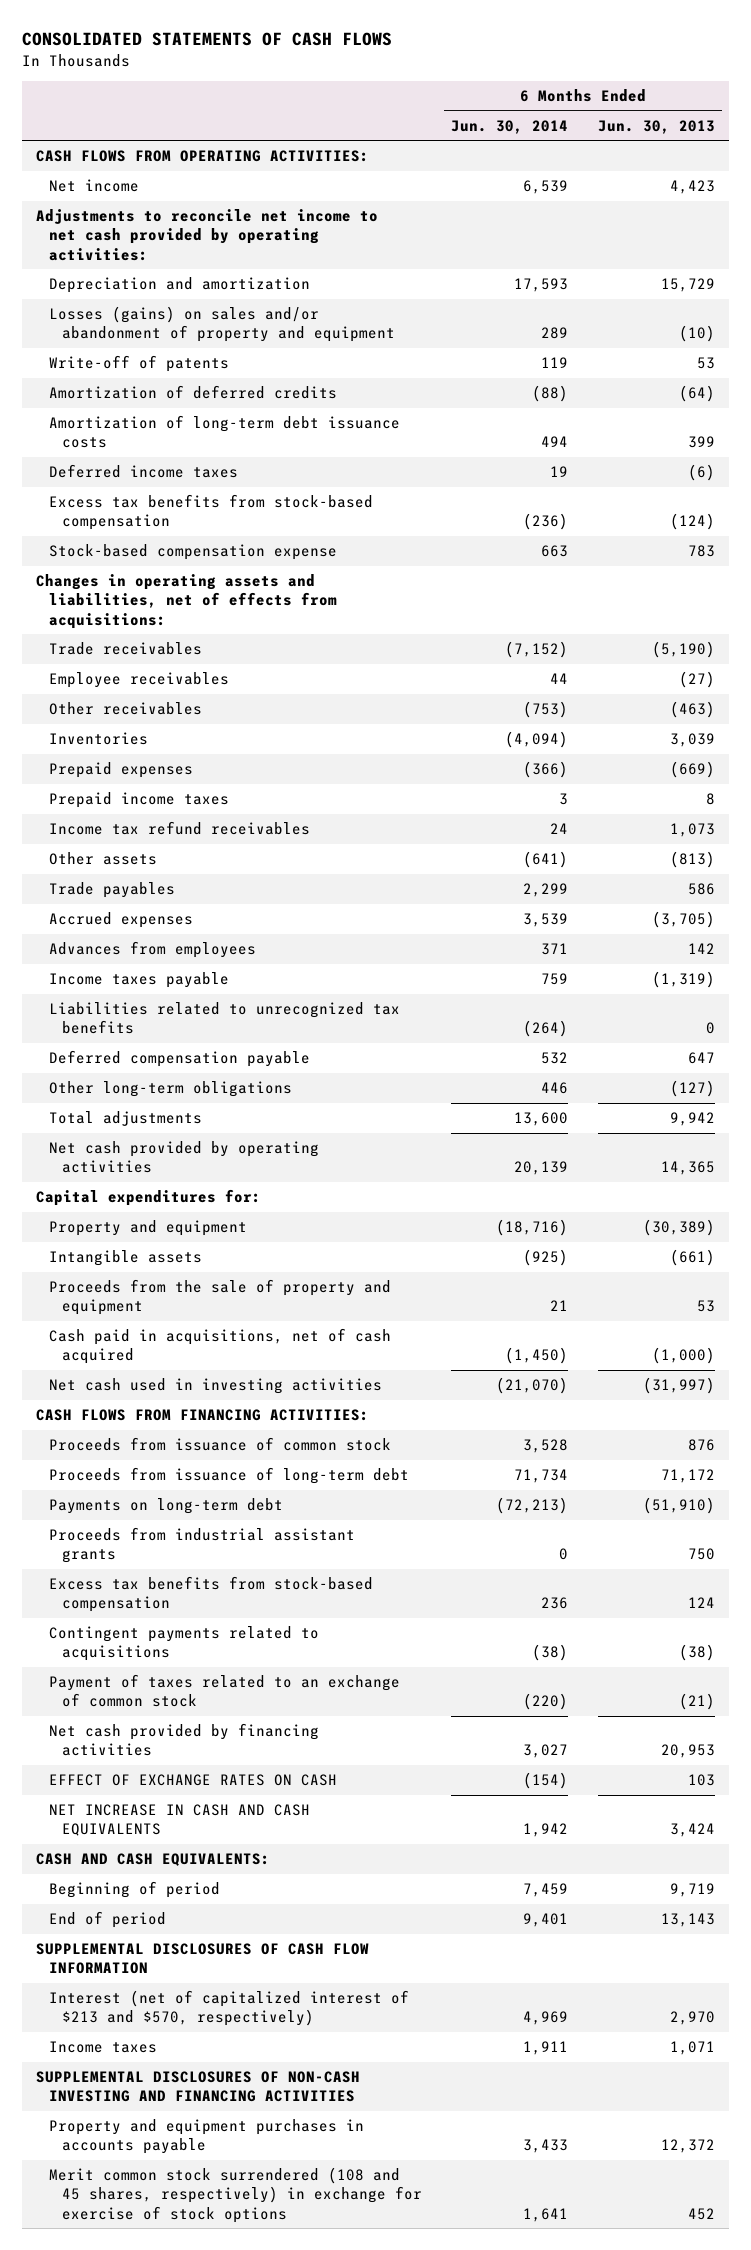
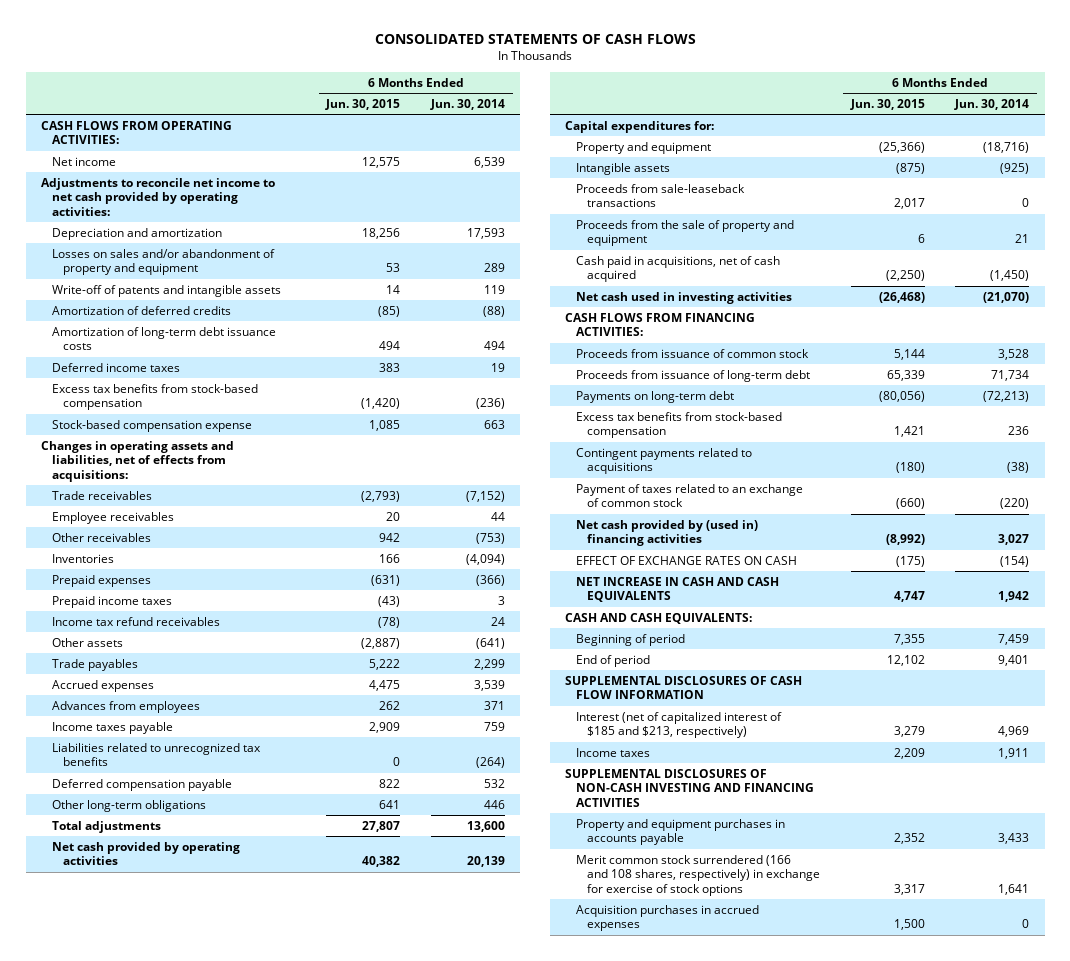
- | 6 Months Ended Jun. 30, 2014 | 6 Months Ended Jun. 30, 2013
+ | 6 Months Ended Jun. 30, 2015 | 6 Months Ended Jun. 30, 2014
- Losses (gains) on sales and/or abandonment of property and equipment | 289 | (10)
- Write-off of patents | 119 | 53
+ Losses on sales and/or abandonment of property and equipment | 53 | 289
+ Write-off of patents and intangible assets | 14 | 119
+ Proceeds from sale-leaseback transactions | 2,017 | 0
- Proceeds from industrial assistant grants | 0 | 750
- Net cash provided by financing activities | 3,027 | 20,953
+ Net cash provided by (used in) financing activities | (8,992) | 3,027
- Interest (net of capitalized interest of $213 and $570, respectively) | 4,969 | 2,970
+ Interest (net of capitalized interest of $185 and $213, respectively) | 3,279 | 4,969
- Merit common stock surrendered (108 and 45 shares, respectively) in exchange for exercise of stock options | 1,641 | 452
+ Merit common stock surrendered (166 and 108 shares, respectively) in exchange for exercise of stock options | 3,317 | 1,641
+ Acquisition purchases in accrued expenses | 1,500 | 0

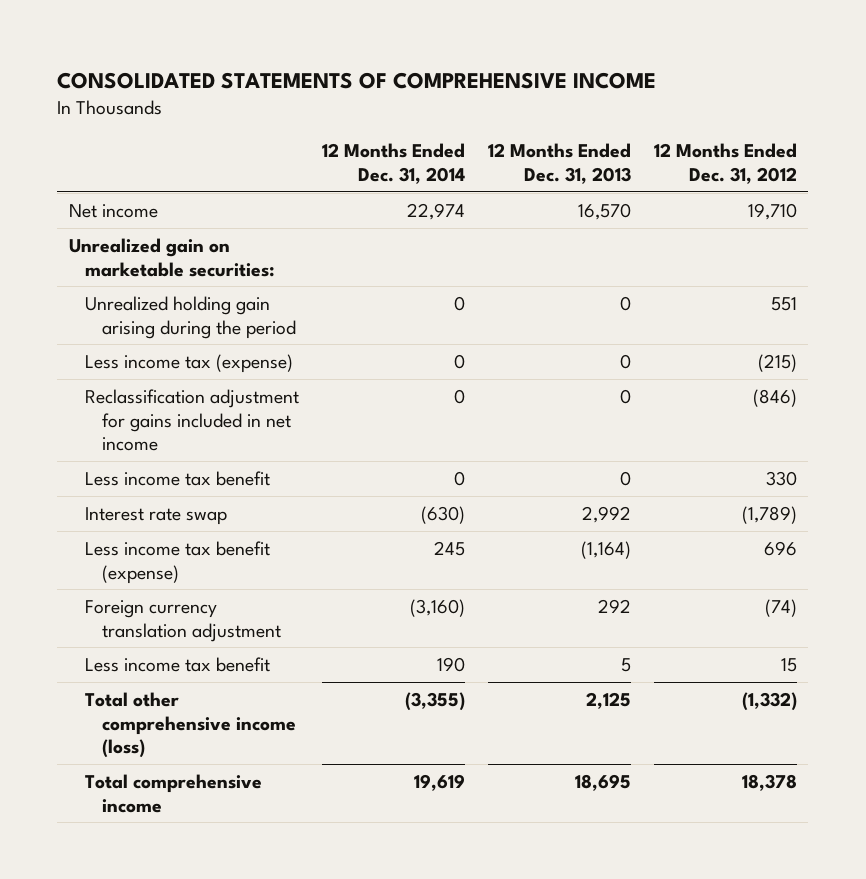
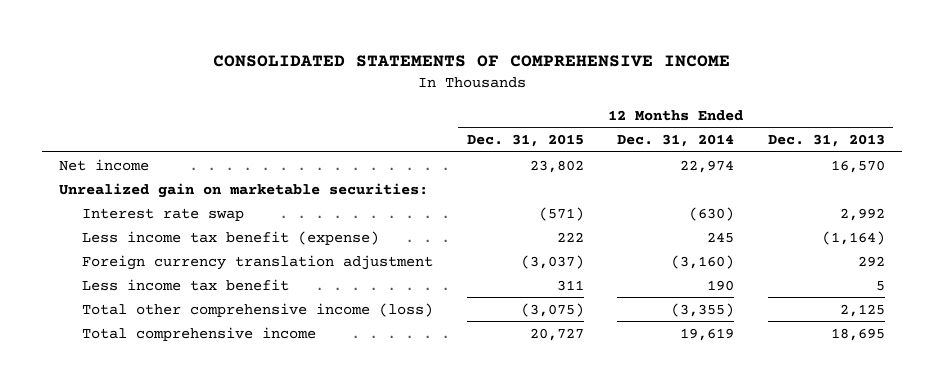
- | 12 Months Ended Dec. 31, 2014 | 12 Months Ended Dec. 31, 2013 | 12 Months Ended Dec. 31, 2012
+ | 12 Months Ended Dec. 31, 2015 | 12 Months Ended Dec. 31, 2014 | 12 Months Ended Dec. 31, 2013
- Unrealized holding gain arising during the period | 0 | 0 | 551
- Less income tax (expense) | 0 | 0 | (215)
- Reclassification adjustment for gains included in net income | 0 | 0 | (846)
- Less income tax benefit | 0 | 0 | 330

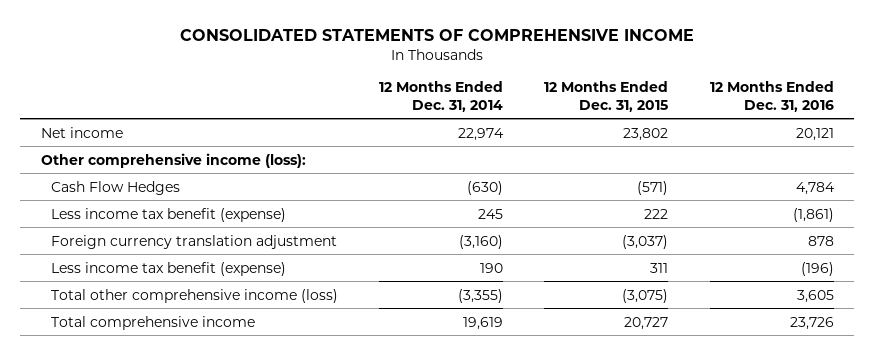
- | 12 Months Ended Dec. 31, 2015 | 12 Months Ended Dec. 31, 2014 | 12 Months Ended Dec. 31, 2013
+ | 12 Months Ended Dec. 31, 2014 | 12 Months Ended Dec. 31, 2015 | 12 Months Ended Dec. 31, 2016
- Unrealized gain on marketable securities:
- Interest rate swap | (571) | (630) | 2,992
+ Other comprehensive income (loss):
+ Cash Flow Hedges | (630) | (571) | 4,784
- Less income tax benefit | 311 | 190 | 5
+ Less income tax benefit (expense) | 190 | 311 | (196)

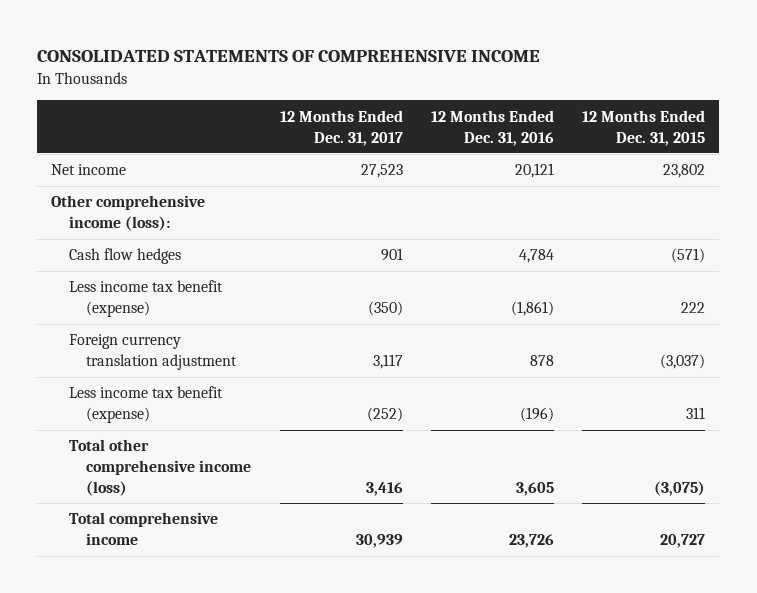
- | 12 Months Ended Dec. 31, 2014 | 12 Months Ended Dec. 31, 2015 | 12 Months Ended Dec. 31, 2016
+ | 12 Months Ended Dec. 31, 2017 | 12 Months Ended Dec. 31, 2016 | 12 Months Ended Dec. 31, 2015
- Cash Flow Hedges | (630) | (571) | 4,784
+ Cash flow hedges | 901 | 4,784 | (571)

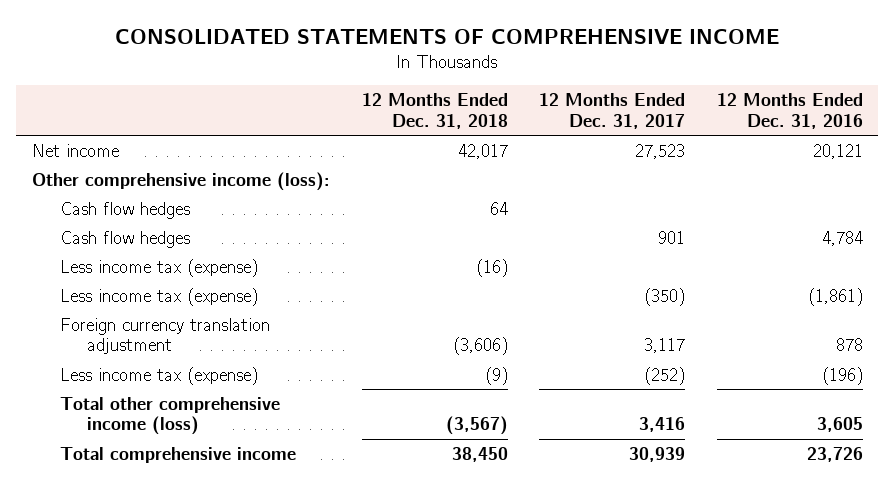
- | 12 Months Ended Dec. 31, 2017 | 12 Months Ended Dec. 31, 2016 | 12 Months Ended Dec. 31, 2015
+ | 12 Months Ended Dec. 31, 2018 | 12 Months Ended Dec. 31, 2017 | 12 Months Ended Dec. 31, 2016
+ Cash flow hedges | 64 | |
- Less income tax benefit (expense) | (350) | (1,861) | 222
+ Less income tax (expense) | (16) | |
+ Less income tax (expense) | | (350) | (1,861)
- Less income tax benefit (expense) | (252) | (196) | 311
+ Less income tax (expense) | (9) | (252) | (196)

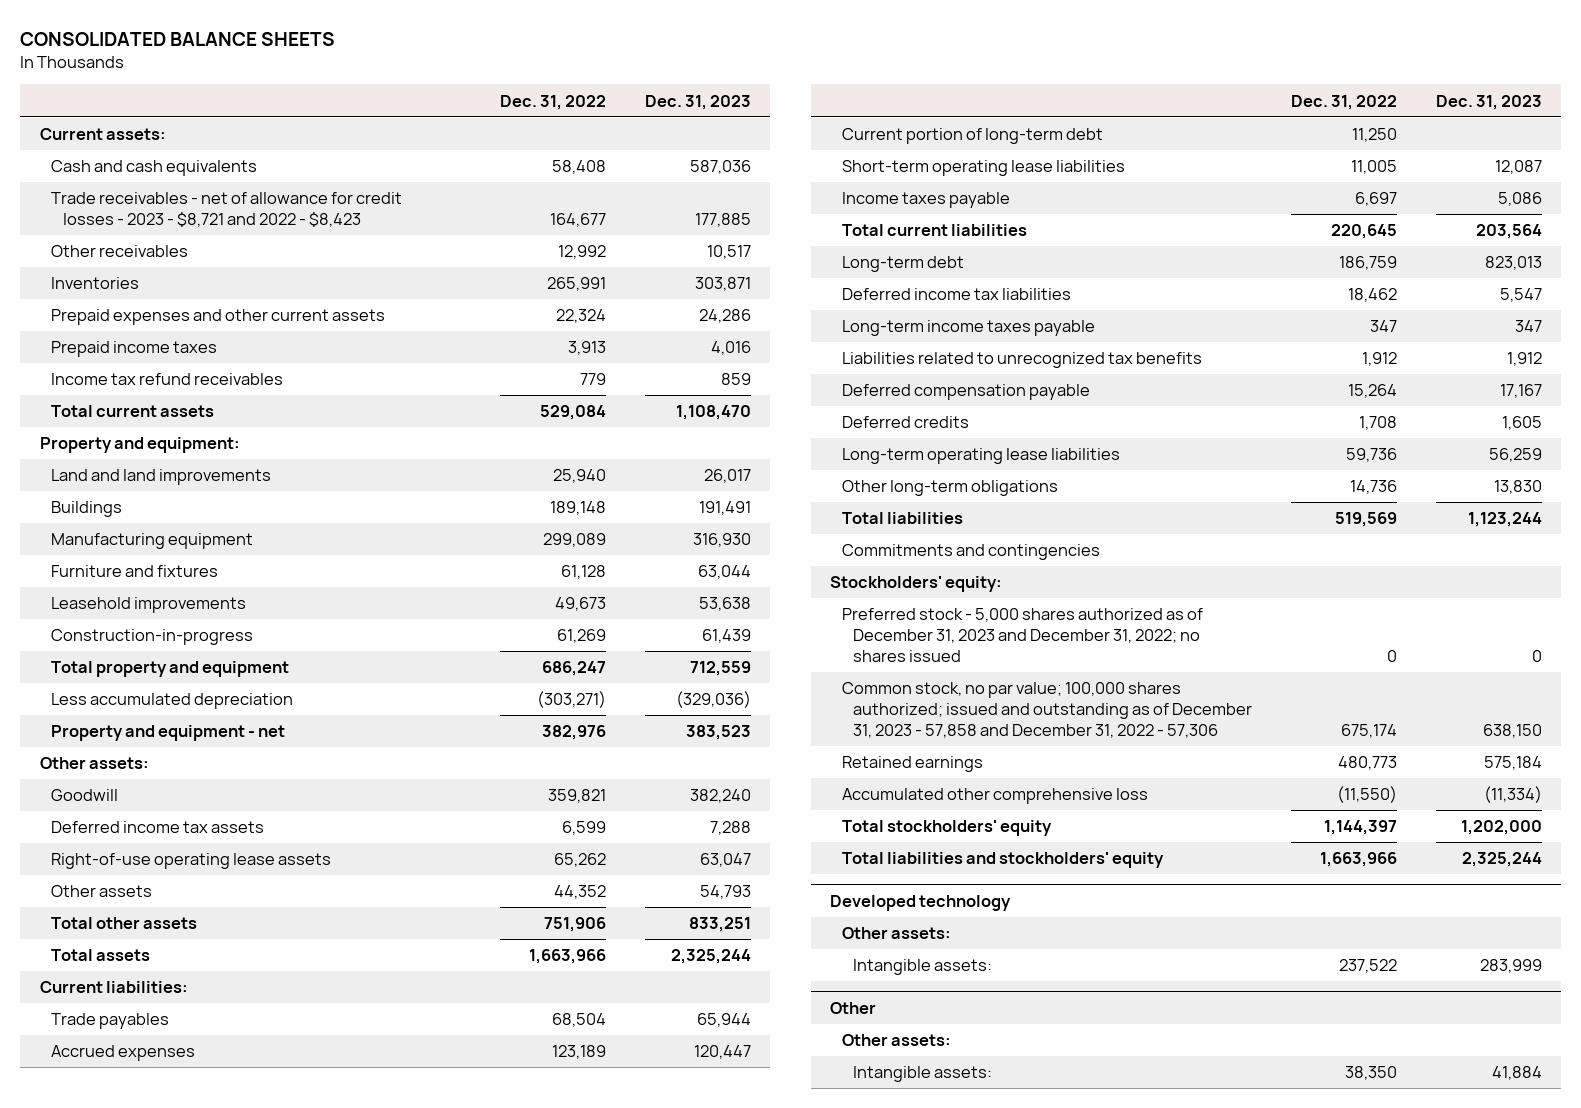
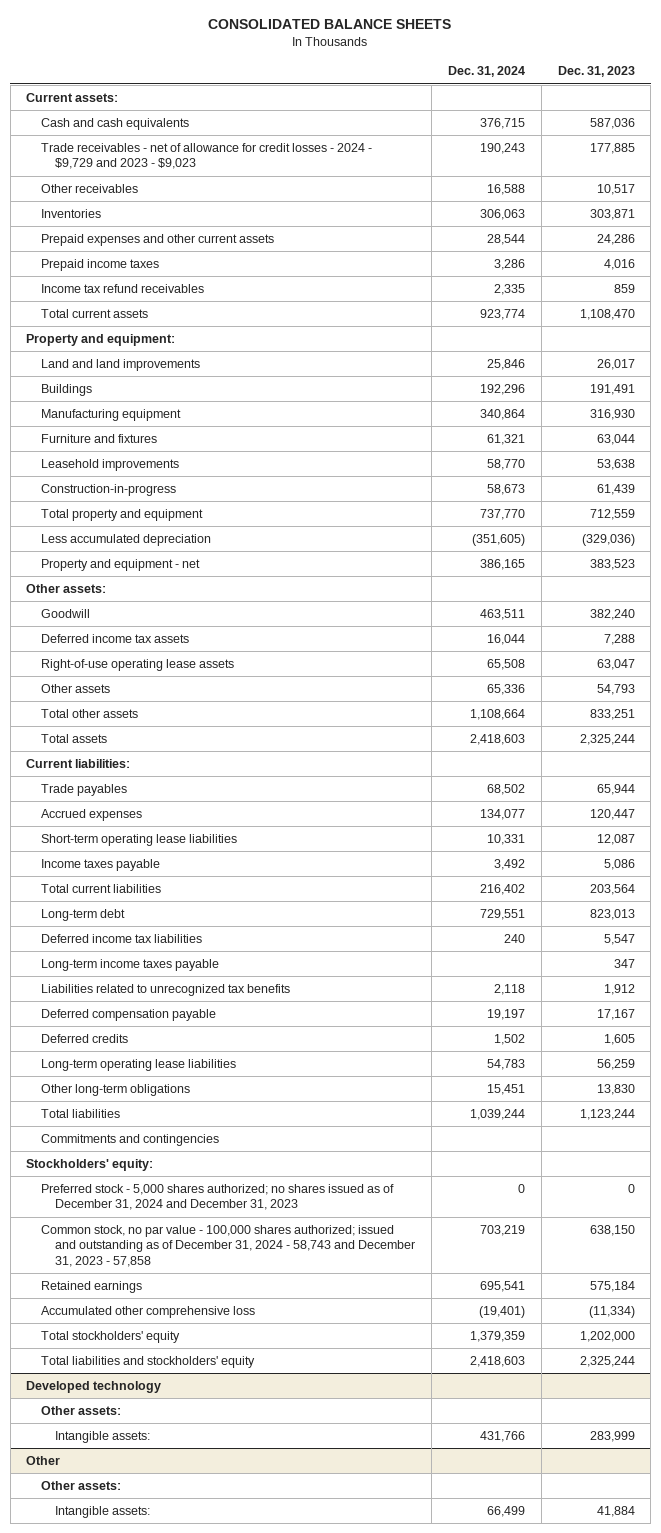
- | Dec. 31, 2022 | Dec. 31, 2023
+ | Dec. 31, 2024 | Dec. 31, 2023
- Trade receivables - net of allowance for credit losses - 2023 - $8,721 and 2022 - $8,423 | 164,677 | 177,885
+ Trade receivables - net of allowance for credit losses - 2024 - $9,729 and 2023 - $9,023 | 190,243 | 177,885
- Current portion of long-term debt | 11,250 |
- Preferred stock - 5,000 shares authorized as of December 31, 2023 and December 31, 2022; no shares issued | 0 | 0
- Common stock, no par value; 100,000 shares authorized; issued and outstanding as of December 31, 2023 - 57,858 and December 31, 2022 - 57,306 | 675,174 | 638,150
+ Preferred stock - 5,000 shares authorized; no shares issued as of December 31, 2024 and December 31, 2023 | 0 | 0
+ Common stock, no par value - 100,000 shares authorized; issued and outstanding as of December 31, 2024 - 58,743 and December 31, 2023 - 57,858 | 703,219 | 638,150

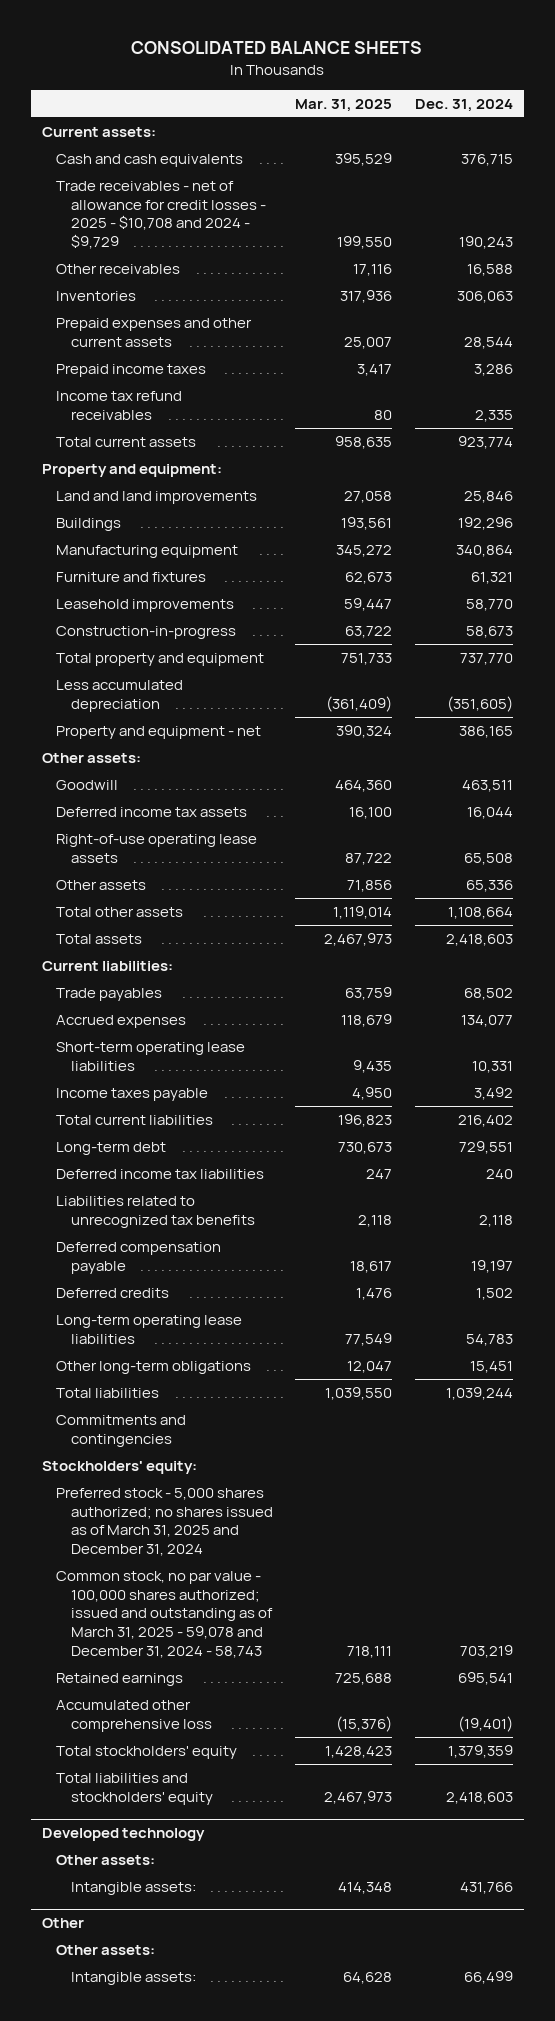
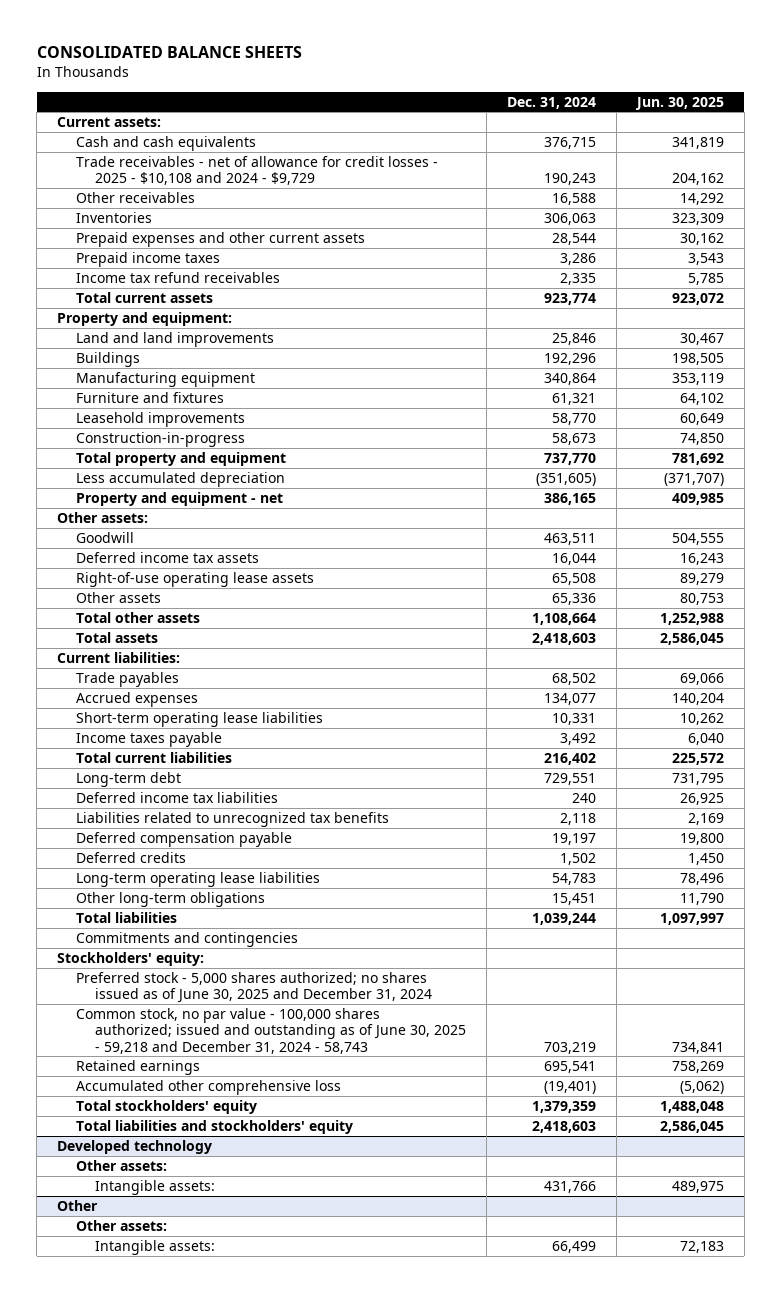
- | Mar. 31, 2025 | Dec. 31, 2024
+ | Dec. 31, 2024 | Jun. 30, 2025
- Trade receivables - net of allowance for credit losses - 2025 - $10,708 and 2024 - $9,729 | 199,550 | 190,243
+ Trade receivables - net of allowance for credit losses - 2025 - $10,108 and 2024 - $9,729 | 190,243 | 204,162
- Preferred stock - 5,000 shares authorized; no shares issued as of March 31, 2025 and December 31, 2024
- Common stock, no par value - 100,000 shares authorized; issued and outstanding as of March 31, 2025 - 59,078 and December 31, 2024 - 58,743 | 718,111 | 703,219
+ Preferred stock - 5,000 shares authorized; no shares issued as of June 30, 2025 and December 31, 2024
+ Common stock, no par value - 100,000 shares authorized; issued and outstanding as of June 30, 2025 - 59,218 and December 31, 2024 - 58,743 | 703,219 | 734,841

